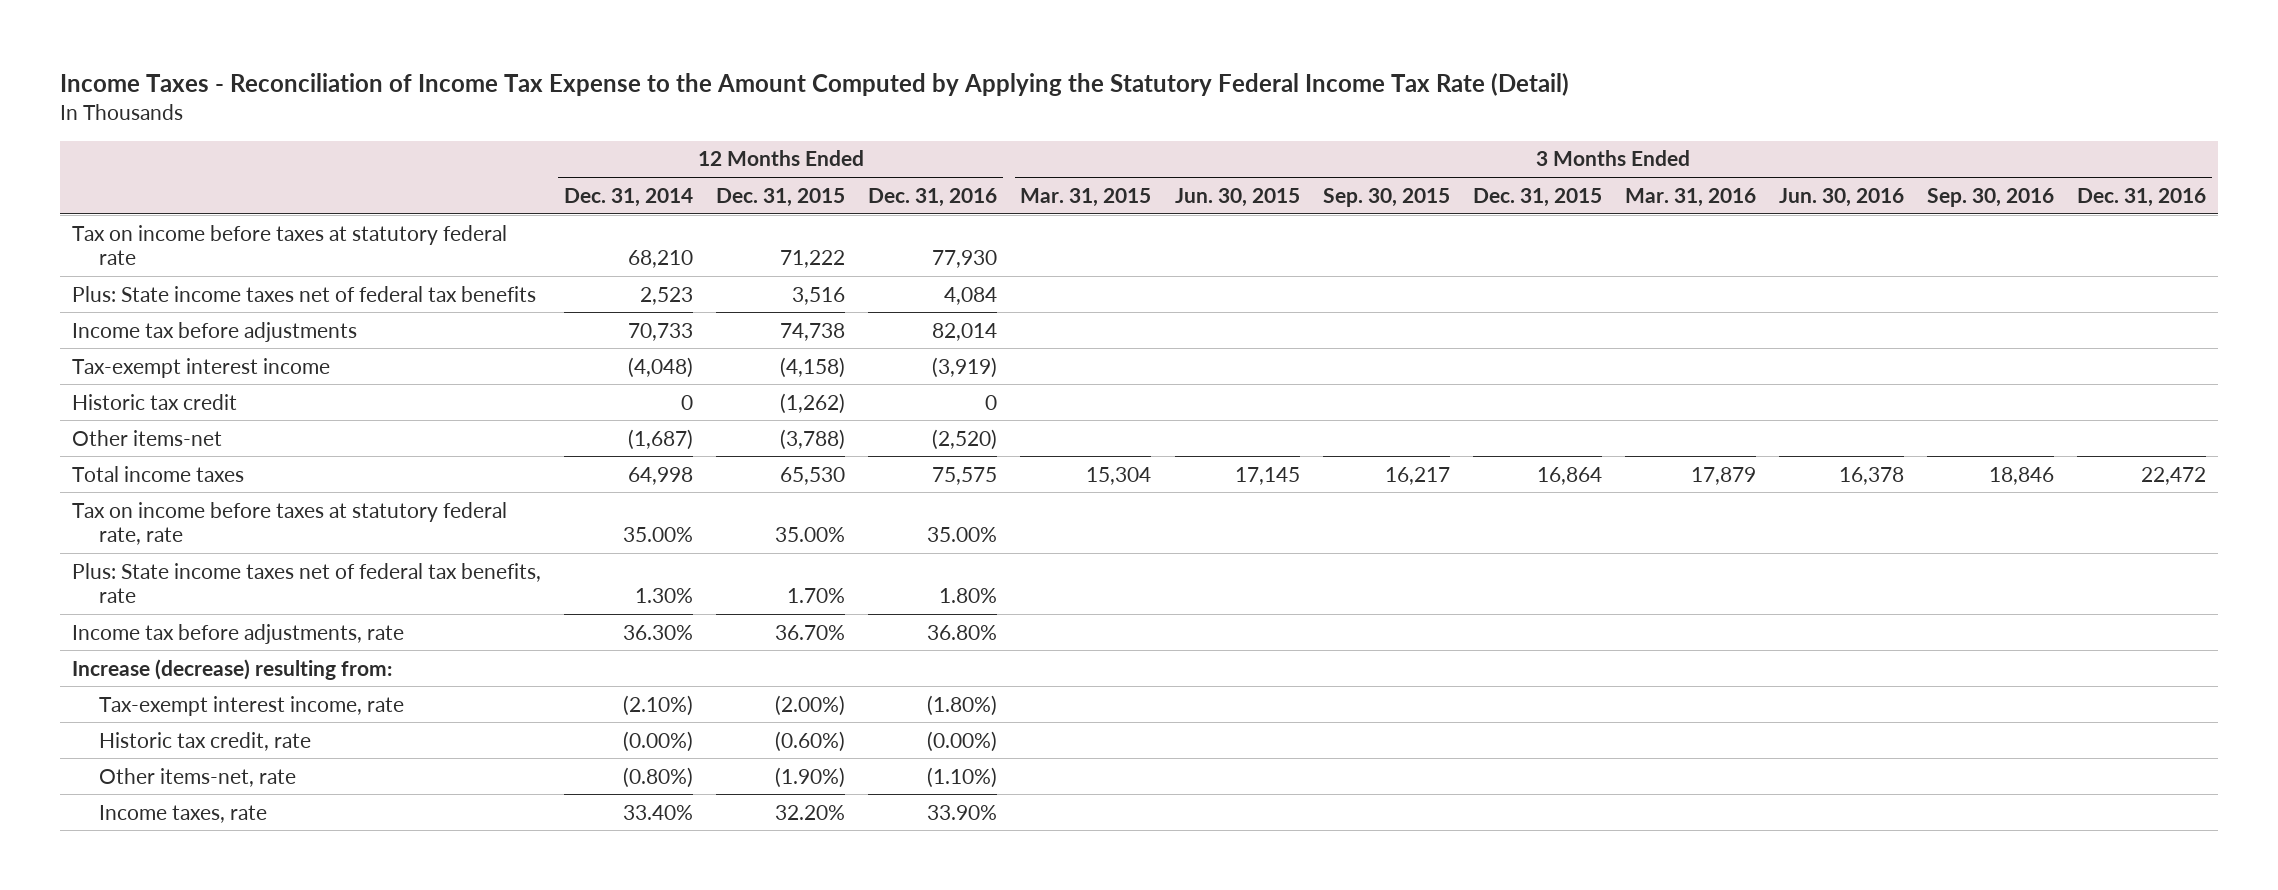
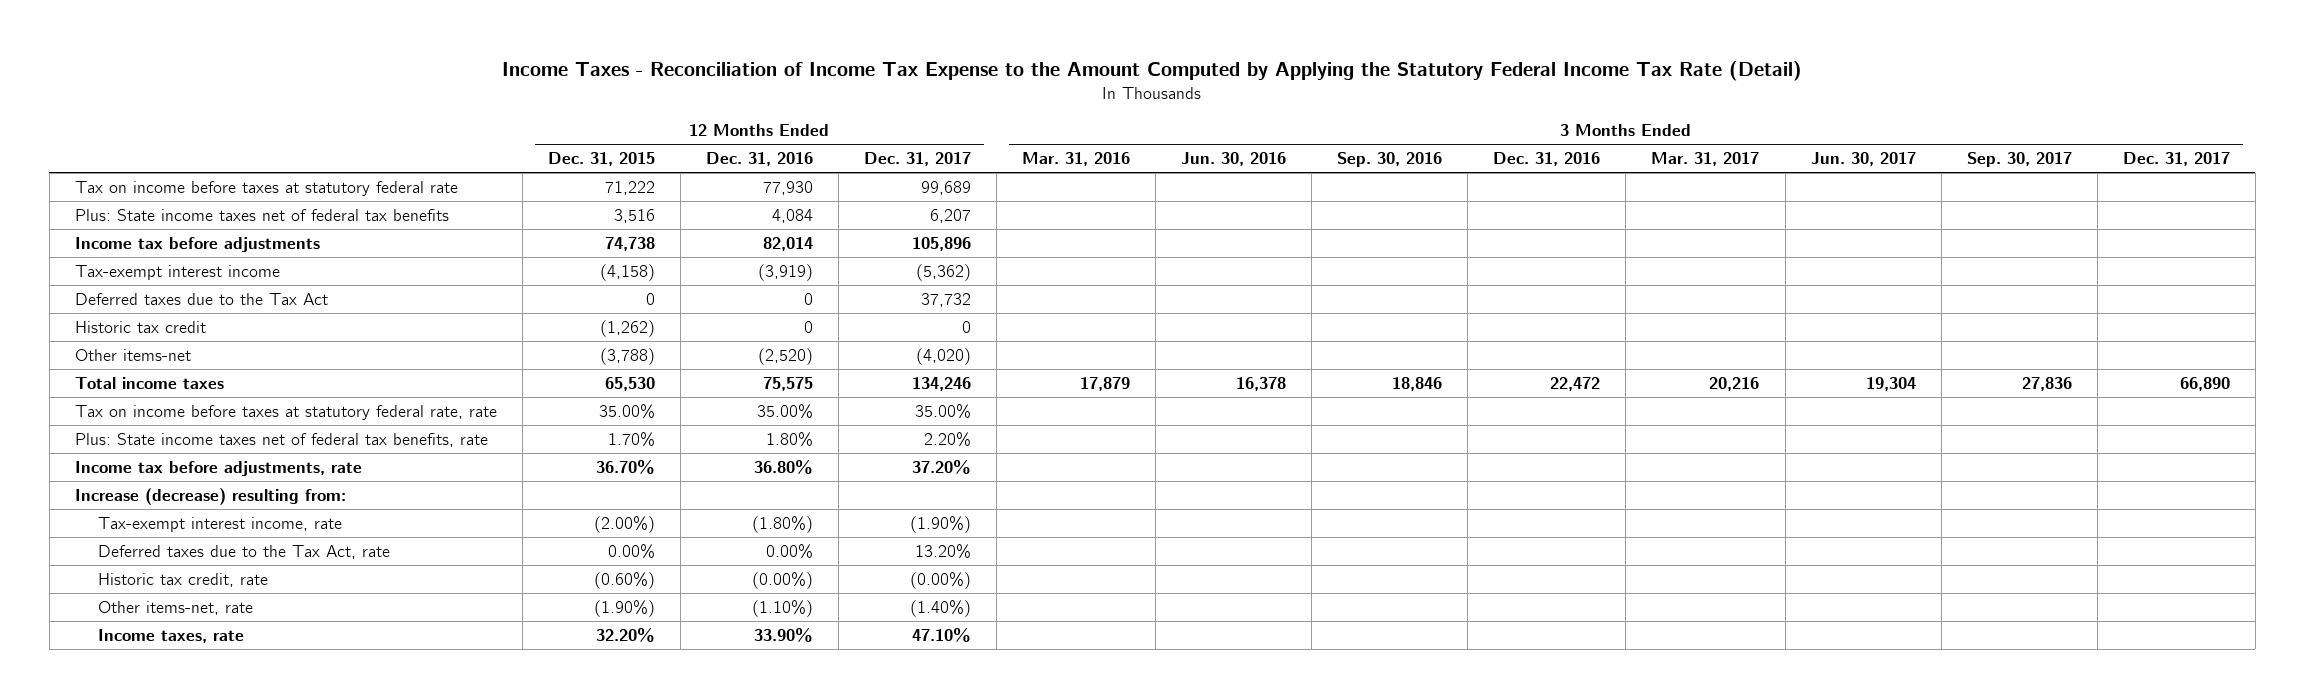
- | 12 Months Ended Dec. 31, 2014 | 12 Months Ended Dec. 31, 2015 | 12 Months Ended Dec. 31, 2016 | 3 Months Ended Mar. 31, 2015 | 3 Months Ended Jun. 30, 2015 | 3 Months Ended Sep. 30, 2015 | 3 Months Ended Dec. 31, 2015 | 3 Months Ended Mar. 31, 2016 | 3 Months Ended Jun. 30, 2016 | 3 Months Ended Sep. 30, 2016 | 3 Months Ended Dec. 31, 2016
+ | 12 Months Ended Dec. 31, 2015 | 12 Months Ended Dec. 31, 2016 | 12 Months Ended Dec. 31, 2017 | 3 Months Ended Mar. 31, 2016 | 3 Months Ended Jun. 30, 2016 | 3 Months Ended Sep. 30, 2016 | 3 Months Ended Dec. 31, 2016 | 3 Months Ended Mar. 31, 2017 | 3 Months Ended Jun. 30, 2017 | 3 Months Ended Sep. 30, 2017 | 3 Months Ended Dec. 31, 2017
+ Deferred taxes due to the Tax Act | 0 | 0 | 37,732 | | | | | | | |
+ Deferred taxes due to the Tax Act, rate | 0.00% | 0.00% | 13.20% | | | | | | | |

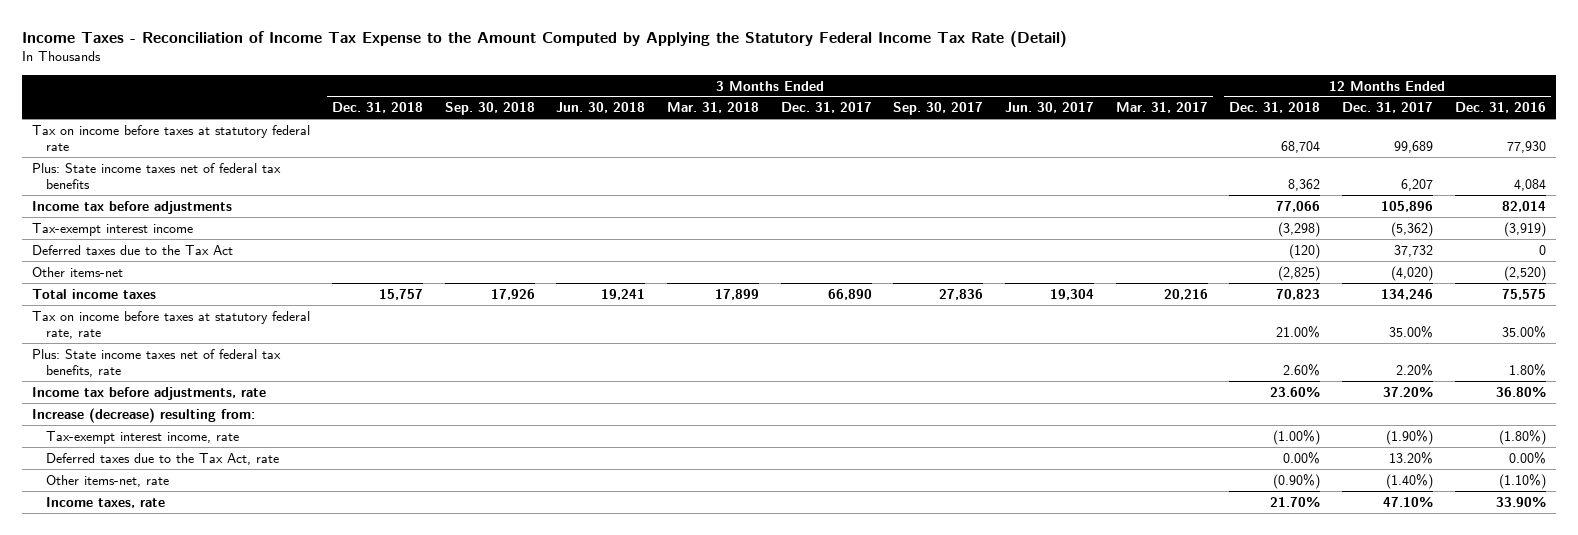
- | 12 Months Ended Dec. 31, 2015 | 12 Months Ended Dec. 31, 2016 | 12 Months Ended Dec. 31, 2017 | 3 Months Ended Mar. 31, 2016 | 3 Months Ended Jun. 30, 2016 | 3 Months Ended Sep. 30, 2016 | 3 Months Ended Dec. 31, 2016 | 3 Months Ended Mar. 31, 2017 | 3 Months Ended Jun. 30, 2017 | 3 Months Ended Sep. 30, 2017 | 3 Months Ended Dec. 31, 2017
+ | 3 Months Ended Dec. 31, 2018 | 3 Months Ended Sep. 30, 2018 | 3 Months Ended Jun. 30, 2018 | 3 Months Ended Mar. 31, 2018 | 3 Months Ended Dec. 31, 2017 | 3 Months Ended Sep. 30, 2017 | 3 Months Ended Jun. 30, 2017 | 3 Months Ended Mar. 31, 2017 | 12 Months Ended Dec. 31, 2018 | 12 Months Ended Dec. 31, 2017 | 12 Months Ended Dec. 31, 2016
- Historic tax credit | (1,262) | 0 | 0 | | | | | | | |
- Historic tax credit, rate | (0.60%) | (0.00%) | (0.00%) | | | | | | | |

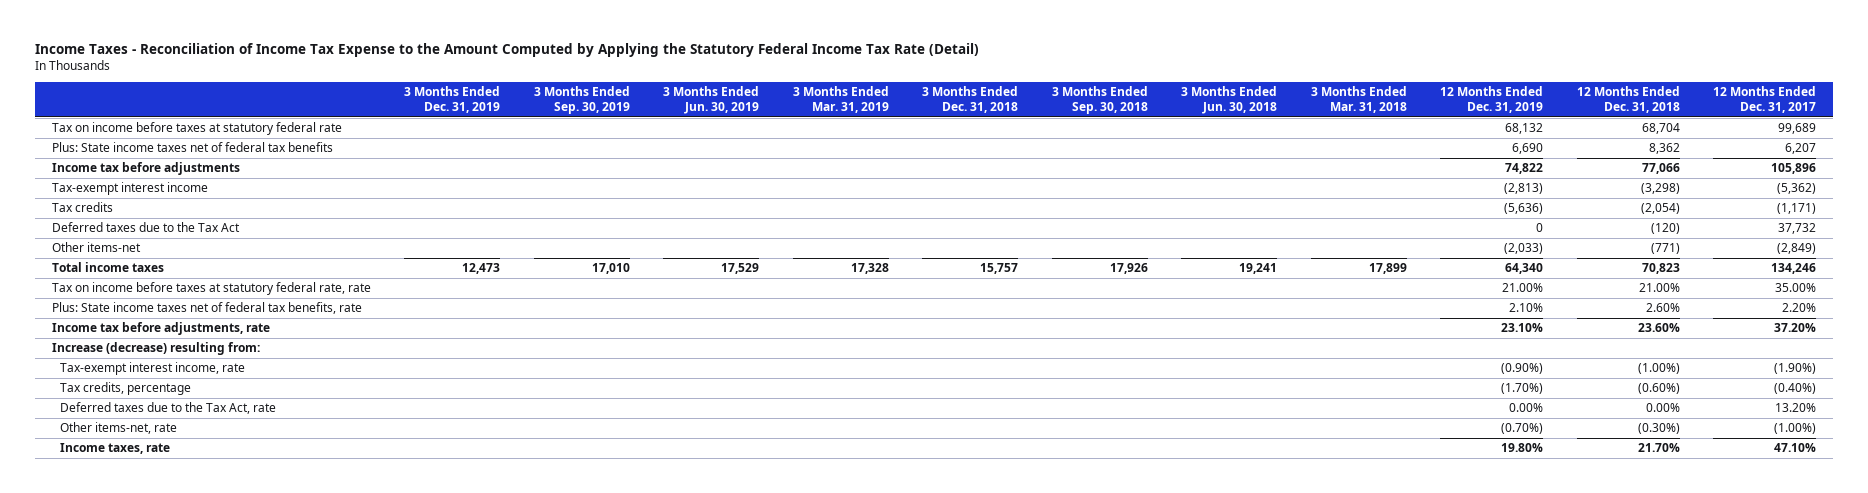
- | 3 Months Ended Dec. 31, 2018 | 3 Months Ended Sep. 30, 2018 | 3 Months Ended Jun. 30, 2018 | 3 Months Ended Mar. 31, 2018 | 3 Months Ended Dec. 31, 2017 | 3 Months Ended Sep. 30, 2017 | 3 Months Ended Jun. 30, 2017 | 3 Months Ended Mar. 31, 2017 | 12 Months Ended Dec. 31, 2018 | 12 Months Ended Dec. 31, 2017 | 12 Months Ended Dec. 31, 2016
+ | 3 Months Ended Dec. 31, 2019 | 3 Months Ended Sep. 30, 2019 | 3 Months Ended Jun. 30, 2019 | 3 Months Ended Mar. 31, 2019 | 3 Months Ended Dec. 31, 2018 | 3 Months Ended Sep. 30, 2018 | 3 Months Ended Jun. 30, 2018 | 3 Months Ended Mar. 31, 2018 | 12 Months Ended Dec. 31, 2019 | 12 Months Ended Dec. 31, 2018 | 12 Months Ended Dec. 31, 2017
+ Tax credits | | | | | | | | | (5,636) | (2,054) | (1,171)
- Other items-net | | | | | | | | | (2,825) | (4,020) | (2,520)
+ Other items-net | | | | | | | | | (2,033) | (771) | (2,849)
+ Tax credits, percentage | | | | | | | | | (1.70%) | (0.60%) | (0.40%)
- Other items-net, rate | | | | | | | | | (0.90%) | (1.40%) | (1.10%)
+ Other items-net, rate | | | | | | | | | (0.70%) | (0.30%) | (1.00%)

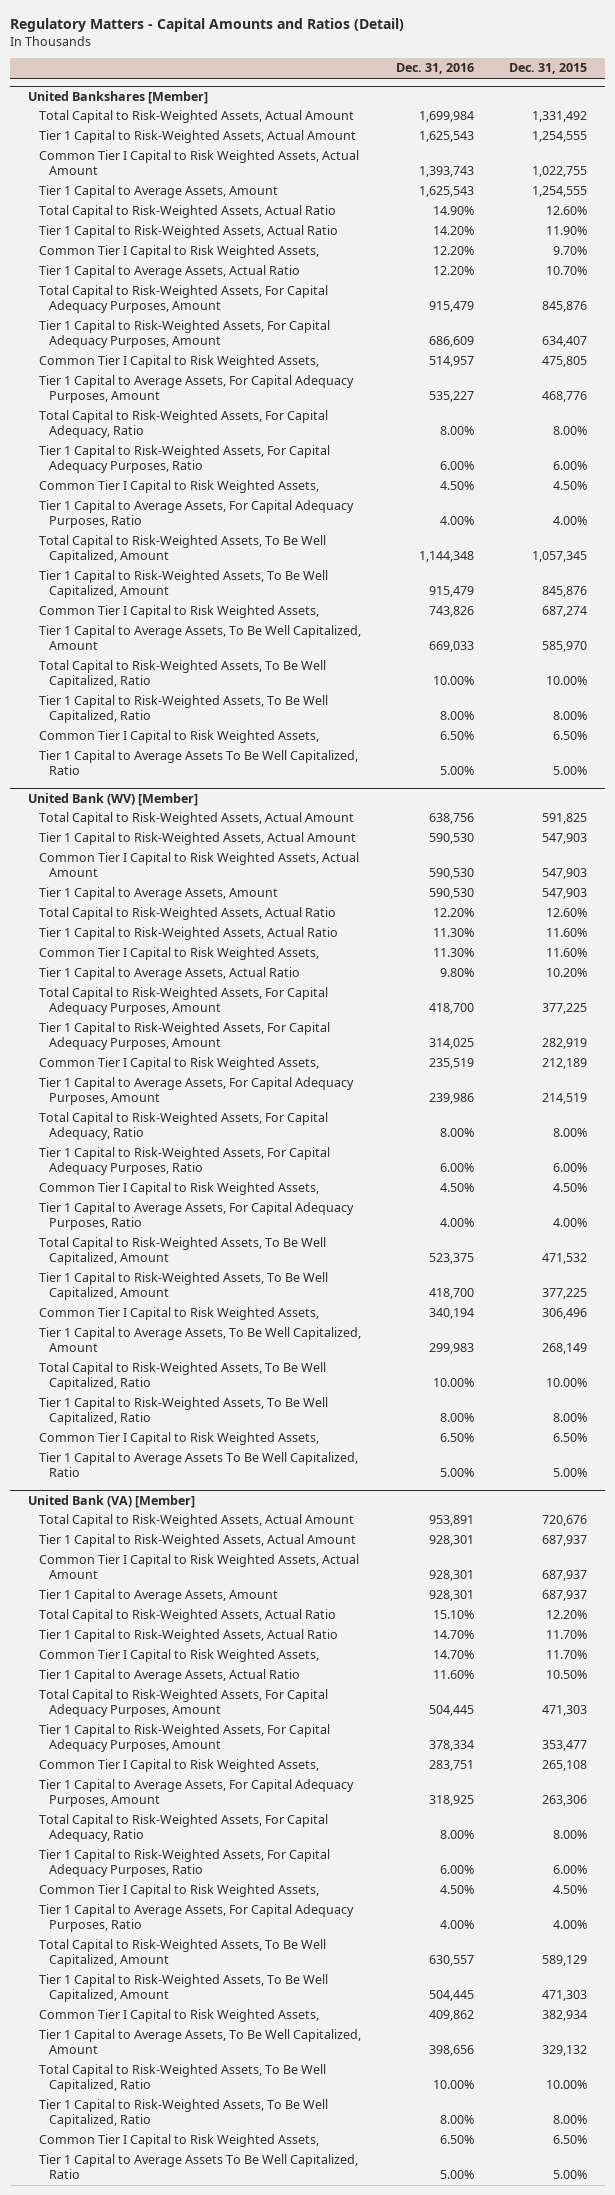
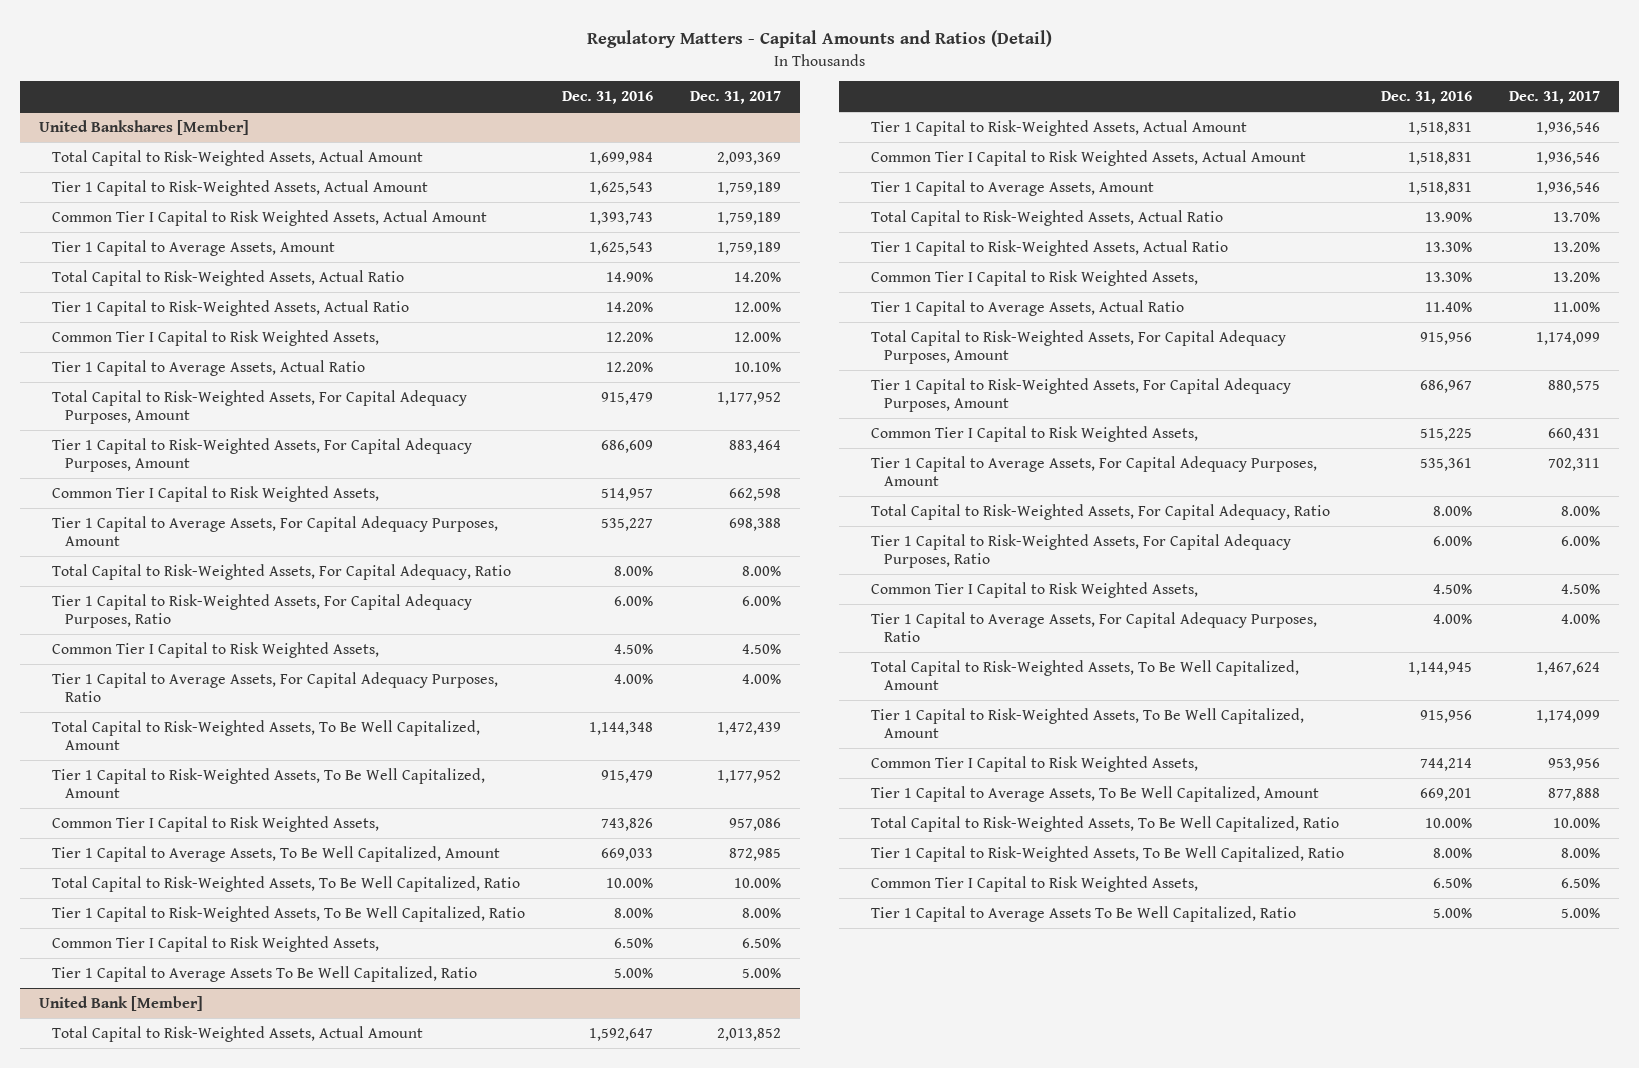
- | Dec. 31, 2016 | Dec. 31, 2015
+ | Dec. 31, 2016 | Dec. 31, 2017
- United Bank (WV) [Member]
- Total Capital to Risk-Weighted Assets, Actual Amount | 638,756 | 591,825
- Tier 1 Capital to Risk-Weighted Assets, Actual Amount | 590,530 | 547,903
- Common Tier I Capital to Risk Weighted Assets, Actual Amount | 590,530 | 547,903
- Tier 1 Capital to Average Assets, Amount | 590,530 | 547,903
- Total Capital to Risk-Weighted Assets, Actual Ratio | 12.20% | 12.60%
- Tier 1 Capital to Risk-Weighted Assets, Actual Ratio | 11.30% | 11.60%
- Common Tier I Capital to Risk Weighted Assets, | 11.30% | 11.60%
- Tier 1 Capital to Average Assets, Actual Ratio | 9.80% | 10.20%
- Total Capital to Risk-Weighted Assets, For Capital Adequacy Purposes, Amount | 418,700 | 377,225
- Tier 1 Capital to Risk-Weighted Assets, For Capital Adequacy Purposes, Amount | 314,025 | 282,919
- Common Tier I Capital to Risk Weighted Assets, | 235,519 | 212,189
- Tier 1 Capital to Average Assets, For Capital Adequacy Purposes, Amount | 239,986 | 214,519
- Total Capital to Risk-Weighted Assets, For Capital Adequacy, Ratio | 8.00% | 8.00%
- Tier 1 Capital to Risk-Weighted Assets, For Capital Adequacy Purposes, Ratio | 6.00% | 6.00%
- Common Tier I Capital to Risk Weighted Assets, | 4.50% | 4.50%
- Tier 1 Capital to Average Assets, For Capital Adequacy Purposes, Ratio | 4.00% | 4.00%
- Total Capital to Risk-Weighted Assets, To Be Well Capitalized, Amount | 523,375 | 471,532
- Tier 1 Capital to Risk-Weighted Assets, To Be Well Capitalized, Amount | 418,700 | 377,225
- Common Tier I Capital to Risk Weighted Assets, | 340,194 | 306,496
- Tier 1 Capital to Average Assets, To Be Well Capitalized, Amount | 299,983 | 268,149
- Total Capital to Risk-Weighted Assets, To Be Well Capitalized, Ratio | 10.00% | 10.00%
- Tier 1 Capital to Risk-Weighted Assets, To Be Well Capitalized, Ratio | 8.00% | 8.00%
- Common Tier I Capital to Risk Weighted Assets, | 6.50% | 6.50%
- Tier 1 Capital to Average Assets To Be Well Capitalized, Ratio | 5.00% | 5.00%
- United Bank (VA) [Member]
- Total Capital to Risk-Weighted Assets, Actual Amount | 953,891 | 720,676
- Tier 1 Capital to Risk-Weighted Assets, Actual Amount | 928,301 | 687,937
- Common Tier I Capital to Risk Weighted Assets, Actual Amount | 928,301 | 687,937
- Tier 1 Capital to Average Assets, Amount | 928,301 | 687,937
- Total Capital to Risk-Weighted Assets, Actual Ratio | 15.10% | 12.20%
- Tier 1 Capital to Risk-Weighted Assets, Actual Ratio | 14.70% | 11.70%
- Common Tier I Capital to Risk Weighted Assets, | 14.70% | 11.70%
- Tier 1 Capital to Average Assets, Actual Ratio | 11.60% | 10.50%
- Total Capital to Risk-Weighted Assets, For Capital Adequacy Purposes, Amount | 504,445 | 471,303
- Tier 1 Capital to Risk-Weighted Assets, For Capital Adequacy Purposes, Amount | 378,334 | 353,477
- Common Tier I Capital to Risk Weighted Assets, | 283,751 | 265,108
- Tier 1 Capital to Average Assets, For Capital Adequacy Purposes, Amount | 318,925 | 263,306
+ United Bank [Member]
+ Total Capital to Risk-Weighted Assets, Actual Amount | 1,592,647 | 2,013,852
+ Tier 1 Capital to Risk-Weighted Assets, Actual Amount | 1,518,831 | 1,936,546
+ Common Tier I Capital to Risk Weighted Assets, Actual Amount | 1,518,831 | 1,936,546
+ Tier 1 Capital to Average Assets, Amount | 1,518,831 | 1,936,546
+ Total Capital to Risk-Weighted Assets, Actual Ratio | 13.90% | 13.70%
+ Tier 1 Capital to Risk-Weighted Assets, Actual Ratio | 13.30% | 13.20%
+ Common Tier I Capital to Risk Weighted Assets, | 13.30% | 13.20%
+ Tier 1 Capital to Average Assets, Actual Ratio | 11.40% | 11.00%
+ Total Capital to Risk-Weighted Assets, For Capital Adequacy Purposes, Amount | 915,956 | 1,174,099
+ Tier 1 Capital to Risk-Weighted Assets, For Capital Adequacy Purposes, Amount | 686,967 | 880,575
+ Common Tier I Capital to Risk Weighted Assets, | 515,225 | 660,431
+ Tier 1 Capital to Average Assets, For Capital Adequacy Purposes, Amount | 535,361 | 702,311
- Total Capital to Risk-Weighted Assets, To Be Well Capitalized, Amount | 630,557 | 589,129
- Tier 1 Capital to Risk-Weighted Assets, To Be Well Capitalized, Amount | 504,445 | 471,303
- Common Tier I Capital to Risk Weighted Assets, | 409,862 | 382,934
- Tier 1 Capital to Average Assets, To Be Well Capitalized, Amount | 398,656 | 329,132
+ Total Capital to Risk-Weighted Assets, To Be Well Capitalized, Amount | 1,144,945 | 1,467,624
+ Tier 1 Capital to Risk-Weighted Assets, To Be Well Capitalized, Amount | 915,956 | 1,174,099
+ Common Tier I Capital to Risk Weighted Assets, | 744,214 | 953,956
+ Tier 1 Capital to Average Assets, To Be Well Capitalized, Amount | 669,201 | 877,888

